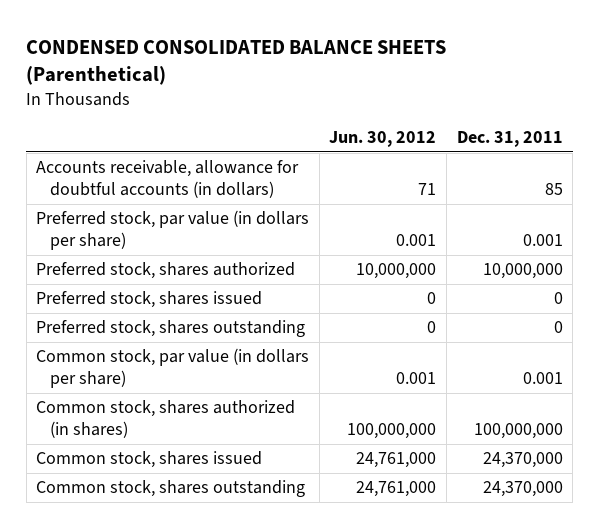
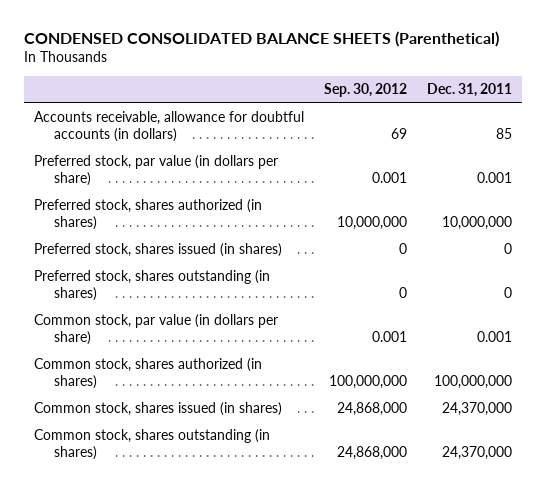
- | Jun. 30, 2012 | Dec. 31, 2011
+ | Sep. 30, 2012 | Dec. 31, 2011
- Preferred stock, shares authorized | 10,000,000 | 10,000,000
- Preferred stock, shares issued | 0 | 0
- Preferred stock, shares outstanding | 0 | 0
+ Preferred stock, shares authorized (in shares) | 10,000,000 | 10,000,000
+ Preferred stock, shares issued (in shares) | 0 | 0
+ Preferred stock, shares outstanding (in shares) | 0 | 0
- Common stock, shares issued | 24,761,000 | 24,370,000
- Common stock, shares outstanding | 24,761,000 | 24,370,000
+ Common stock, shares issued (in shares) | 24,868,000 | 24,370,000
+ Common stock, shares outstanding (in shares) | 24,868,000 | 24,370,000

